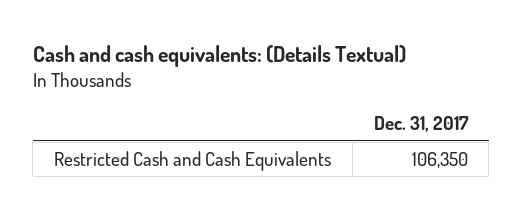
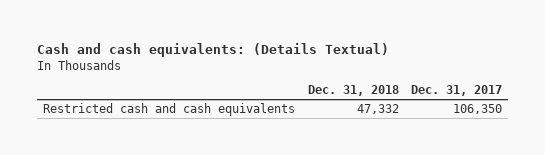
- | Dec. 31, 2017
+ | Dec. 31, 2018 | Dec. 31, 2017
- Restricted Cash and Cash Equivalents | 106,350
+ Restricted cash and cash equivalents | 47,332 | 106,350

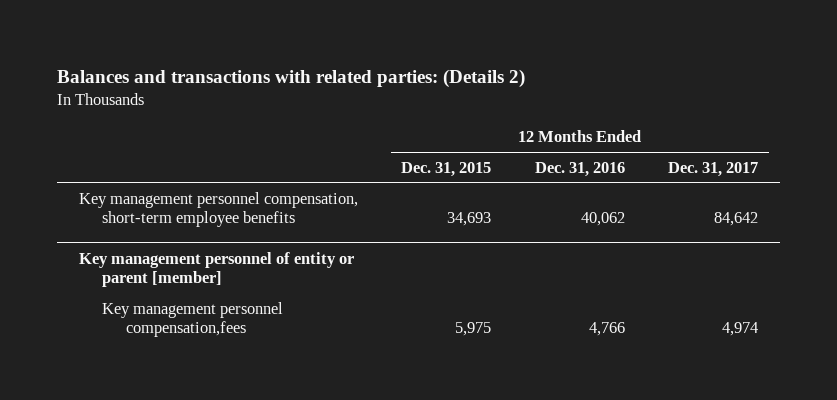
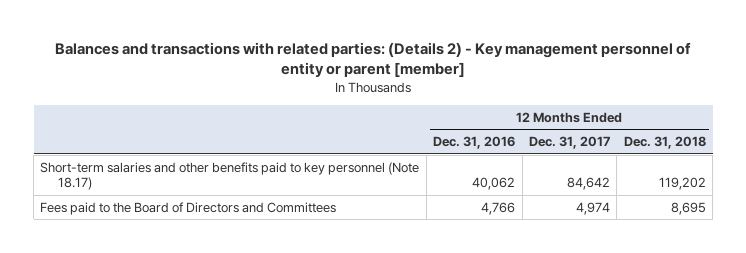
- Balances and transactions with related parties: (Details 2)
+ Balances and transactions with related parties: (Details 2) - Key management personnel of entity or parent [member]
- | 12 Months Ended Dec. 31, 2015 | 12 Months Ended Dec. 31, 2016 | 12 Months Ended Dec. 31, 2017
+ | 12 Months Ended Dec. 31, 2016 | 12 Months Ended Dec. 31, 2017 | 12 Months Ended Dec. 31, 2018
- Key management personnel compensation, short-term employee benefits | 34,693 | 40,062 | 84,642
- Key management personnel of entity or parent [member]
- Key management personnel compensation,fees | 5,975 | 4,766 | 4,974
+ Short-term salaries and other benefits paid to key personnel (Note 18.17) | 40,062 | 84,642 | 119,202
+ Fees paid to the Board of Directors and Committees | 4,766 | 4,974 | 8,695

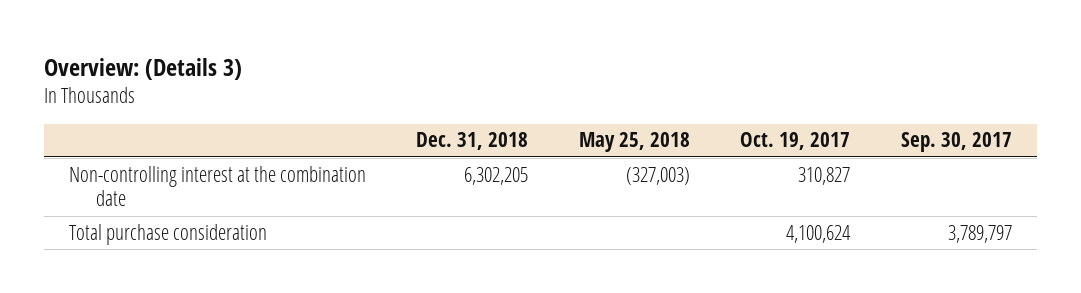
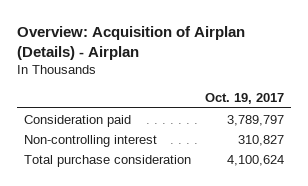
- Overview: (Details 3)
+ Overview: Acquisition of Airplan (Details) - Airplan
- | Dec. 31, 2018 | May 25, 2018 | Oct. 19, 2017 | Sep. 30, 2017
+ | Oct. 19, 2017
- Non-controlling interest at the combination date | 6,302,205 | (327,003) | 310,827 |
+ Consideration paid | 3,789,797
+ Non-controlling interest | 310,827

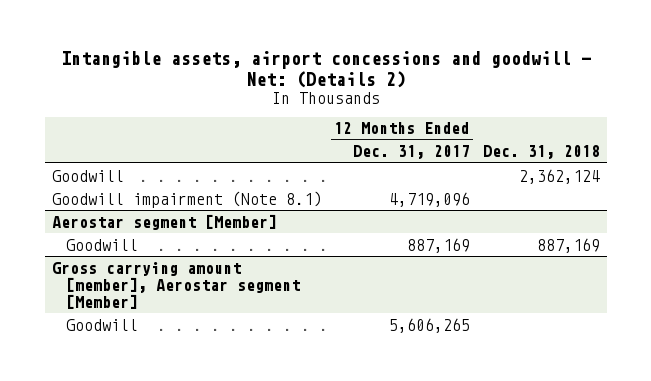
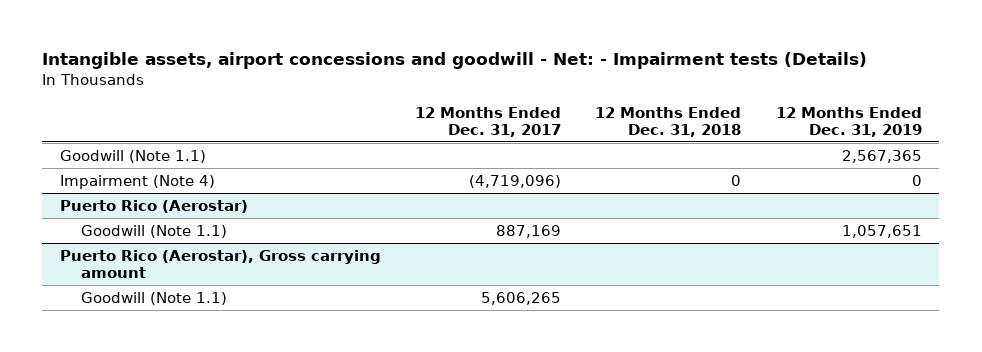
- Intangible assets, airport concessions and goodwill - Net: (Details 2)
+ Intangible assets, airport concessions and goodwill - Net: - Impairment tests (Details)
- | 12 Months Ended Dec. 31, 2017 | Dec. 31, 2018
+ | 12 Months Ended Dec. 31, 2017 | 12 Months Ended Dec. 31, 2018 | 12 Months Ended Dec. 31, 2019
- Goodwill | | 2,362,124
- Goodwill impairment (Note 8.1) | 4,719,096 |
- Aerostar segment [Member]
- Goodwill | 887,169 | 887,169
- Gross carrying amount [member], Aerostar segment [Member]
- Goodwill | 5,606,265 |
+ Goodwill (Note 1.1) | | | 2,567,365
+ Impairment (Note 4) | (4,719,096) | 0 | 0
+ Puerto Rico (Aerostar)
+ Goodwill (Note 1.1) | 887,169 | | 1,057,651
+ Puerto Rico (Aerostar), Gross carrying amount
+ Goodwill (Note 1.1) | 5,606,265 | |

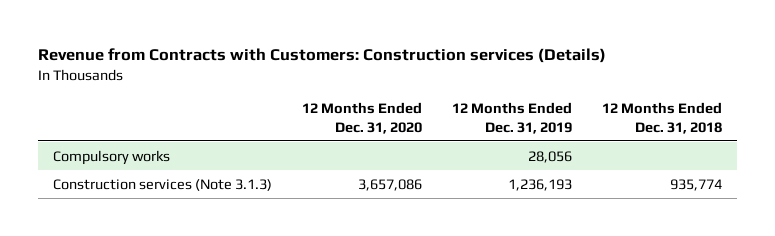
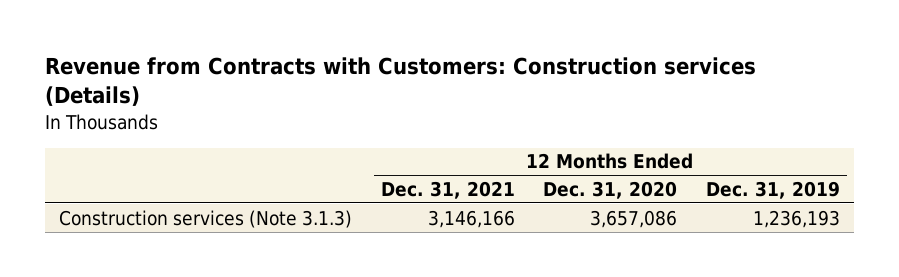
- | 12 Months Ended Dec. 31, 2020 | 12 Months Ended Dec. 31, 2019 | 12 Months Ended Dec. 31, 2018
+ | 12 Months Ended Dec. 31, 2021 | 12 Months Ended Dec. 31, 2020 | 12 Months Ended Dec. 31, 2019
- Compulsory works | | 28,056 |

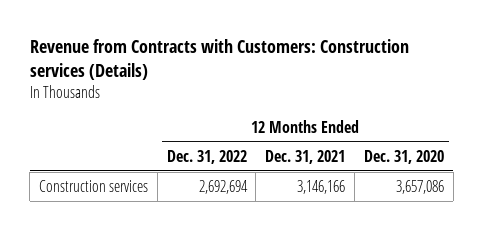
- | 12 Months Ended Dec. 31, 2021 | 12 Months Ended Dec. 31, 2020 | 12 Months Ended Dec. 31, 2019
+ | 12 Months Ended Dec. 31, 2022 | 12 Months Ended Dec. 31, 2021 | 12 Months Ended Dec. 31, 2020
- Construction services (Note 3.1.3) | 3,146,166 | 3,657,086 | 1,236,193
+ Construction services | 2,692,694 | 3,146,166 | 3,657,086

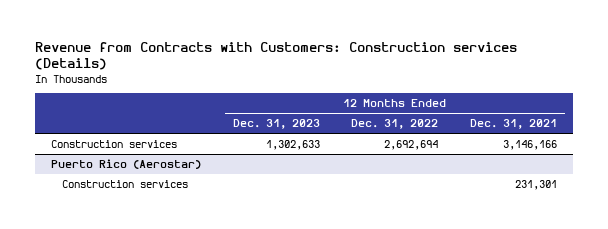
- | 12 Months Ended Dec. 31, 2022 | 12 Months Ended Dec. 31, 2021 | 12 Months Ended Dec. 31, 2020
+ | 12 Months Ended Dec. 31, 2023 | 12 Months Ended Dec. 31, 2022 | 12 Months Ended Dec. 31, 2021
+ Puerto Rico (Aerostar)
+ Construction services | | | 231,301

